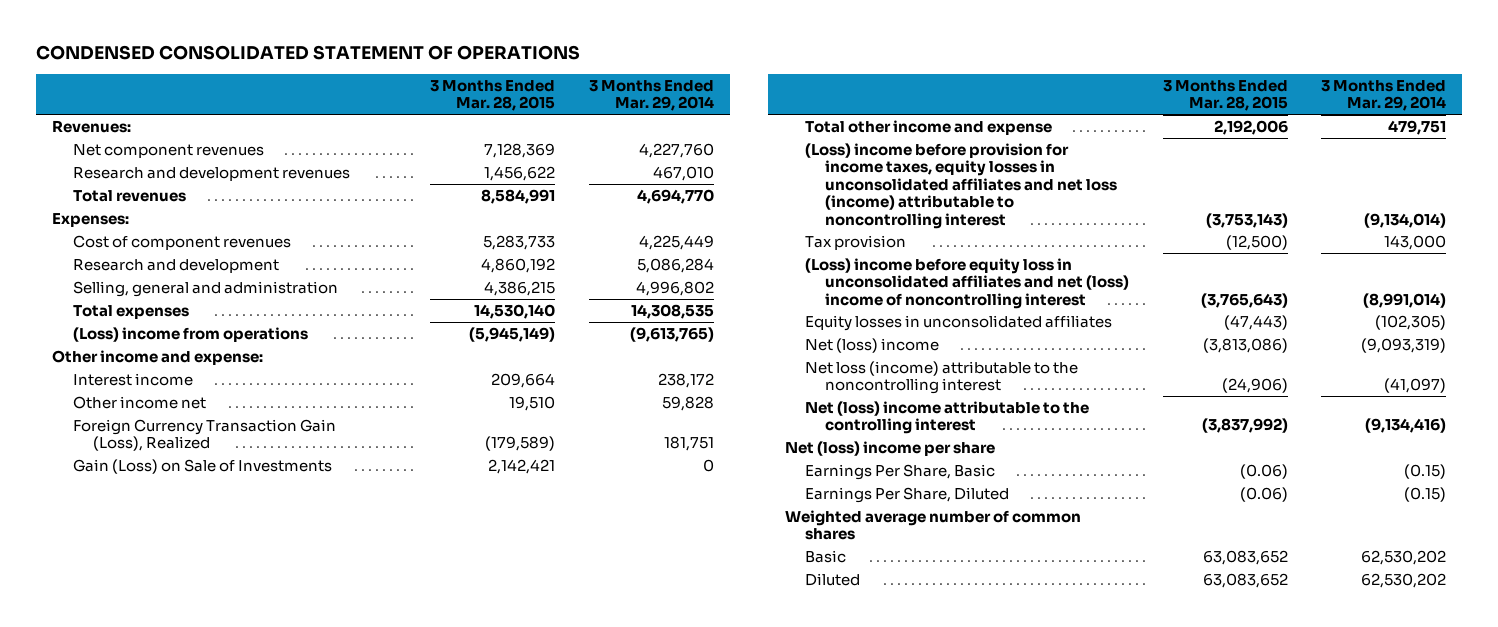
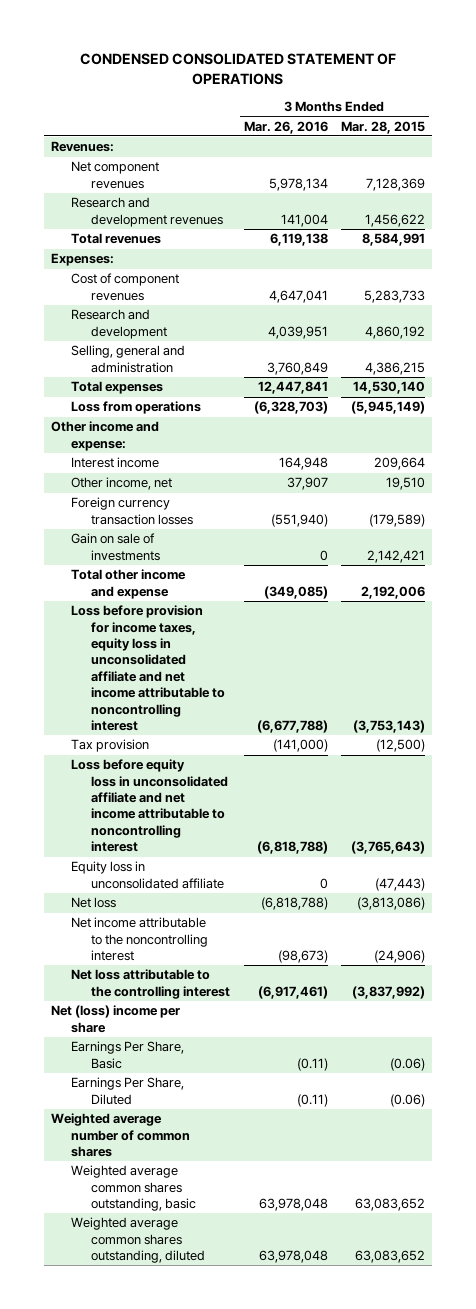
- | 3 Months Ended Mar. 28, 2015 | 3 Months Ended Mar. 29, 2014
+ | 3 Months Ended Mar. 26, 2016 | 3 Months Ended Mar. 28, 2015
- (Loss) income from operations | (5,945,149) | (9,613,765)
+ Loss from operations | (6,328,703) | (5,945,149)
- Other income net | 19,510 | 59,828
- Foreign Currency Transaction Gain (Loss), Realized | (179,589) | 181,751
- Gain (Loss) on Sale of Investments | 2,142,421 | 0
+ Other income, net | 37,907 | 19,510
+ Foreign currency transaction losses | (551,940) | (179,589)
+ Gain on sale of investments | 0 | 2,142,421
- (Loss) income before provision for income taxes, equity losses in unconsolidated affiliates and net loss (income) attributable to noncontrolling interest | (3,753,143) | (9,134,014)
+ Loss before provision for income taxes, equity loss in unconsolidated affiliate and net income attributable to noncontrolling interest | (6,677,788) | (3,753,143)
- (Loss) income before equity loss in unconsolidated affiliates and net (loss) income of noncontrolling interest | (3,765,643) | (8,991,014)
- Equity losses in unconsolidated affiliates | (47,443) | (102,305)
- Net (loss) income | (3,813,086) | (9,093,319)
- Net loss (income) attributable to the noncontrolling interest | (24,906) | (41,097)
- Net (loss) income attributable to the controlling interest | (3,837,992) | (9,134,416)
+ Loss before equity loss in unconsolidated affiliate and net income attributable to noncontrolling interest | (6,818,788) | (3,765,643)
+ Equity loss in unconsolidated affiliate | 0 | (47,443)
+ Net loss | (6,818,788) | (3,813,086)
+ Net income attributable to the noncontrolling interest | (98,673) | (24,906)
+ Net loss attributable to the controlling interest | (6,917,461) | (3,837,992)
- Basic | 63,083,652 | 62,530,202
- Diluted | 63,083,652 | 62,530,202
+ Weighted average common shares outstanding, basic | 63,978,048 | 63,083,652
+ Weighted average common shares outstanding, diluted | 63,978,048 | 63,083,652

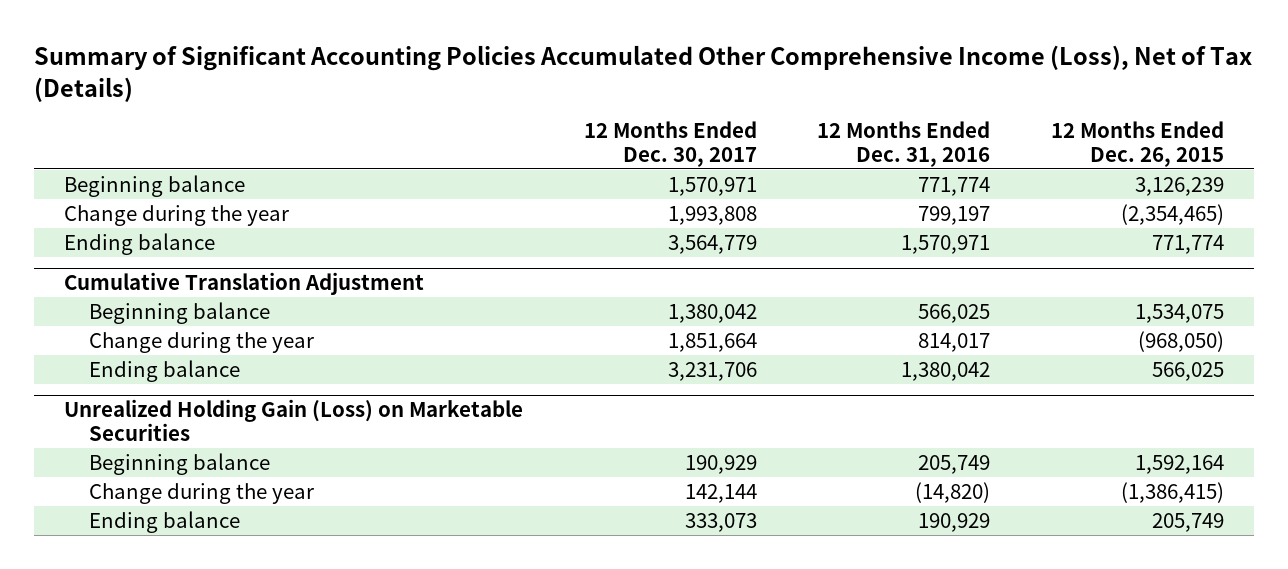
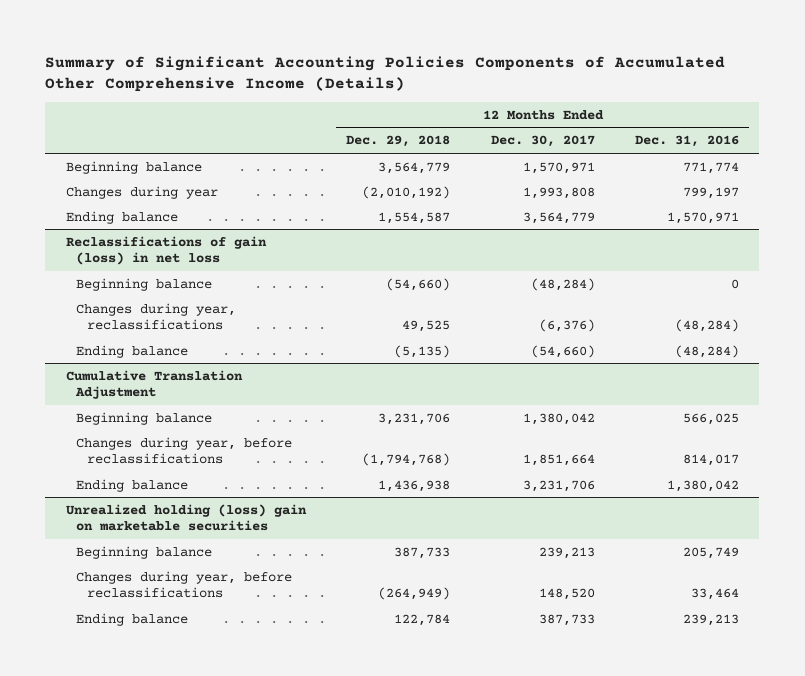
- Summary of Significant Accounting Policies Accumulated Other Comprehensive Income (Loss), Net of Tax (Details)
+ Summary of Significant Accounting Policies Components of Accumulated Other Comprehensive Income (Details)
- | 12 Months Ended Dec. 30, 2017 | 12 Months Ended Dec. 31, 2016 | 12 Months Ended Dec. 26, 2015
+ | 12 Months Ended Dec. 29, 2018 | 12 Months Ended Dec. 30, 2017 | 12 Months Ended Dec. 31, 2016
- Change during the year | 1,993,808 | 799,197 | (2,354,465)
+ Changes during year | (2,010,192) | 1,993,808 | 799,197
+ Reclassifications of gain (loss) in net loss
+ Beginning balance | (54,660) | (48,284) | 0
+ Changes during year, reclassifications | 49,525 | (6,376) | (48,284)
+ Ending balance | (5,135) | (54,660) | (48,284)
@ Cumulative Translation Adjustment
- Change during the year | 1,851,664 | 814,017 | (968,050)
+ Changes during year, before reclassifications | (1,794,768) | 1,851,664 | 814,017
- Unrealized Holding Gain (Loss) on Marketable Securities
- Beginning balance | 190,929 | 205,749 | 1,592,164
- Change during the year | 142,144 | (14,820) | (1,386,415)
- Ending balance | 333,073 | 190,929 | 205,749
+ Unrealized holding (loss) gain on marketable securities
+ Beginning balance | 387,733 | 239,213 | 205,749
+ Changes during year, before reclassifications | (264,949) | 148,520 | 33,464
+ Ending balance | 122,784 | 387,733 | 239,213

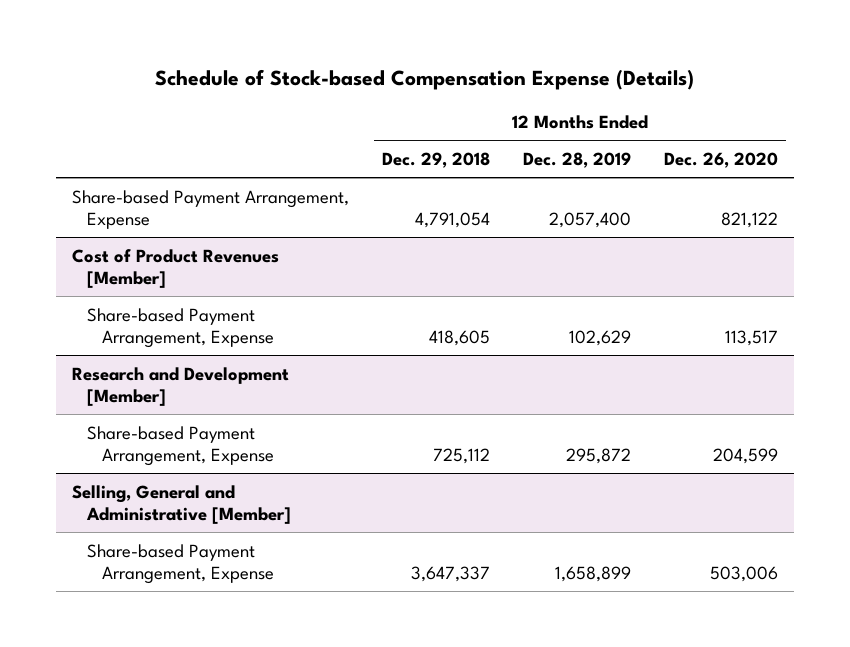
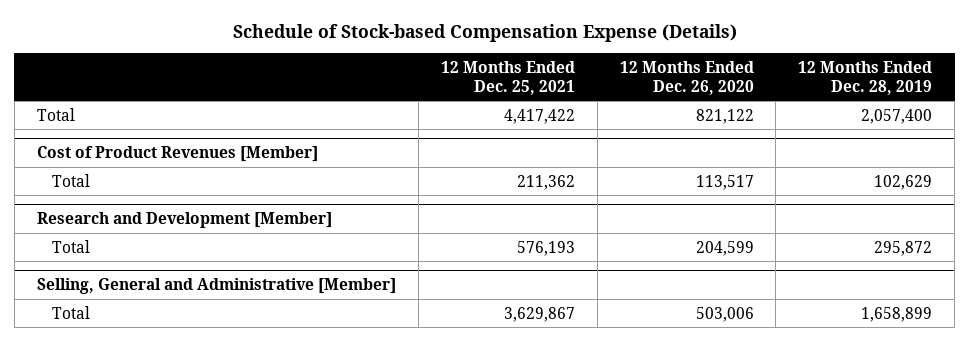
- | 12 Months Ended Dec. 29, 2018 | 12 Months Ended Dec. 28, 2019 | 12 Months Ended Dec. 26, 2020
+ | 12 Months Ended Dec. 25, 2021 | 12 Months Ended Dec. 26, 2020 | 12 Months Ended Dec. 28, 2019
- Share-based Payment Arrangement, Expense | 4,791,054 | 2,057,400 | 821,122
+ Total | 4,417,422 | 821,122 | 2,057,400
@ Cost of Product Revenues [Member]
- Share-based Payment Arrangement, Expense | 418,605 | 102,629 | 113,517
+ Total | 211,362 | 113,517 | 102,629
@ Research and Development [Member]
- Share-based Payment Arrangement, Expense | 725,112 | 295,872 | 204,599
+ Total | 576,193 | 204,599 | 295,872
@ Selling, General and Administrative [Member]
- Share-based Payment Arrangement, Expense | 3,647,337 | 1,658,899 | 503,006
+ Total | 3,629,867 | 503,006 | 1,658,899

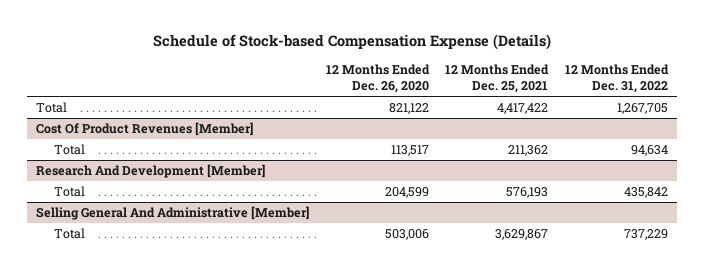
- | 12 Months Ended Dec. 25, 2021 | 12 Months Ended Dec. 26, 2020 | 12 Months Ended Dec. 28, 2019
+ | 12 Months Ended Dec. 26, 2020 | 12 Months Ended Dec. 25, 2021 | 12 Months Ended Dec. 31, 2022
- Cost of Product Revenues [Member]
+ Cost Of Product Revenues [Member]
- Research and Development [Member]
+ Research And Development [Member]
- Selling, General and Administrative [Member]
+ Selling General And Administrative [Member]

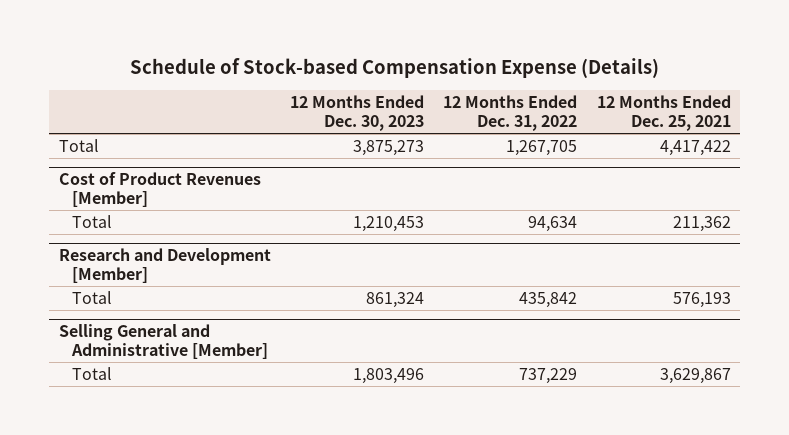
- | 12 Months Ended Dec. 26, 2020 | 12 Months Ended Dec. 25, 2021 | 12 Months Ended Dec. 31, 2022
+ | 12 Months Ended Dec. 30, 2023 | 12 Months Ended Dec. 31, 2022 | 12 Months Ended Dec. 25, 2021
- Cost Of Product Revenues [Member]
+ Cost of Product Revenues [Member]
- Research And Development [Member]
+ Research and Development [Member]
- Selling General And Administrative [Member]
+ Selling General and Administrative [Member]

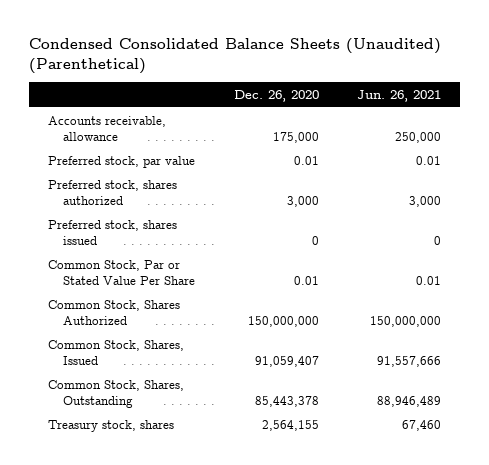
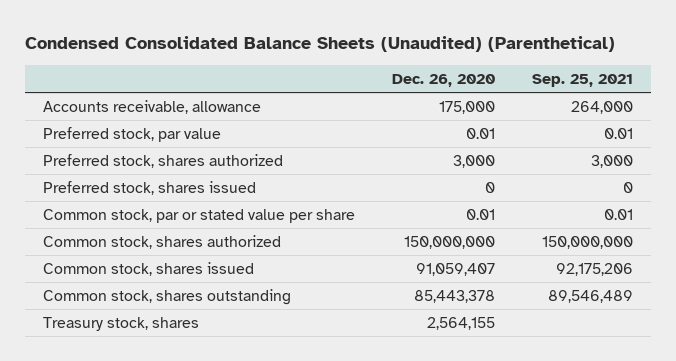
- | Dec. 26, 2020 | Jun. 26, 2021
+ | Dec. 26, 2020 | Sep. 25, 2021
- Common Stock, Par or Stated Value Per Share | 0.01 | 0.01
- Common Stock, Shares Authorized | 150,000,000 | 150,000,000
- Common Stock, Shares, Issued | 91,059,407 | 91,557,666
- Common Stock, Shares, Outstanding | 85,443,378 | 88,946,489
+ Common stock, par or stated value per share | 0.01 | 0.01
+ Common stock, shares authorized | 150,000,000 | 150,000,000
+ Common stock, shares issued | 91,059,407 | 92,175,206
+ Common stock, shares outstanding | 85,443,378 | 89,546,489

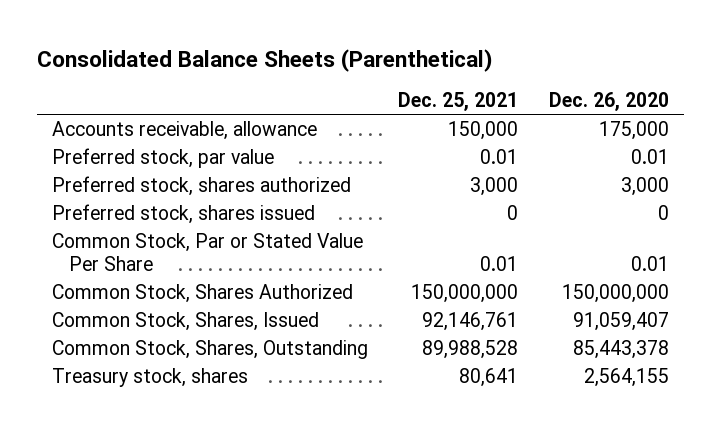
- Condensed Consolidated Balance Sheets (Unaudited) (Parenthetical)
+ Consolidated Balance Sheets (Parenthetical)
- | Dec. 26, 2020 | Sep. 25, 2021
+ | Dec. 25, 2021 | Dec. 26, 2020
- Common stock, par or stated value per share | 0.01 | 0.01
- Common stock, shares authorized | 150,000,000 | 150,000,000
- Common stock, shares issued | 91,059,407 | 92,175,206
- Common stock, shares outstanding | 85,443,378 | 89,546,489
+ Common Stock, Par or Stated Value Per Share | 0.01 | 0.01
+ Common Stock, Shares Authorized | 150,000,000 | 150,000,000
+ Common Stock, Shares, Issued | 92,146,761 | 91,059,407
+ Common Stock, Shares, Outstanding | 89,988,528 | 85,443,378

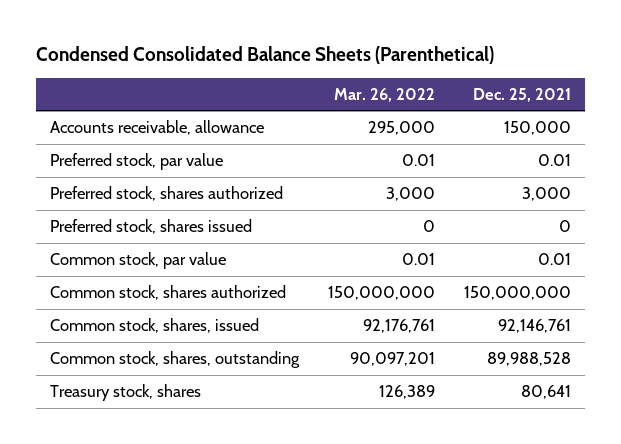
- Consolidated Balance Sheets (Parenthetical)
+ Condensed Consolidated Balance Sheets (Parenthetical)
- | Dec. 25, 2021 | Dec. 26, 2020
+ | Mar. 26, 2022 | Dec. 25, 2021
- Common Stock, Par or Stated Value Per Share | 0.01 | 0.01
- Common Stock, Shares Authorized | 150,000,000 | 150,000,000
- Common Stock, Shares, Issued | 92,146,761 | 91,059,407
- Common Stock, Shares, Outstanding | 89,988,528 | 85,443,378
+ Common stock, par value | 0.01 | 0.01
+ Common stock, shares authorized | 150,000,000 | 150,000,000
+ Common stock, shares, issued | 92,176,761 | 92,146,761
+ Common stock, shares, outstanding | 90,097,201 | 89,988,528

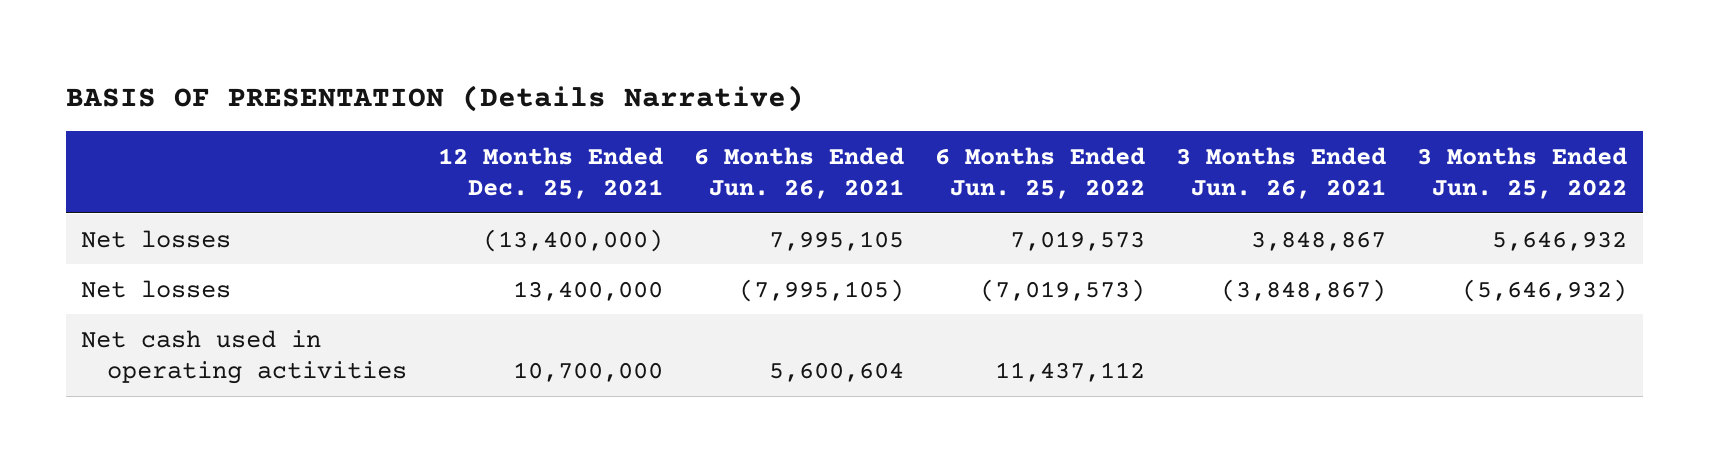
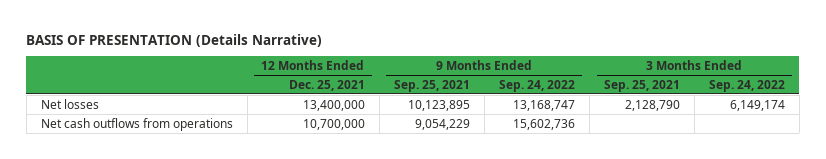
- | 12 Months Ended Dec. 25, 2021 | 6 Months Ended Jun. 26, 2021 | 6 Months Ended Jun. 25, 2022 | 3 Months Ended Jun. 26, 2021 | 3 Months Ended Jun. 25, 2022
+ | 12 Months Ended Dec. 25, 2021 | 9 Months Ended Sep. 25, 2021 | 9 Months Ended Sep. 24, 2022 | 3 Months Ended Sep. 25, 2021 | 3 Months Ended Sep. 24, 2022
- Net losses | (13,400,000) | 7,995,105 | 7,019,573 | 3,848,867 | 5,646,932
- Net cash used in operating activities | 10,700,000 | 5,600,604 | 11,437,112 | |
+ Net cash outflows from operations | 10,700,000 | 9,054,229 | 15,602,736 | |

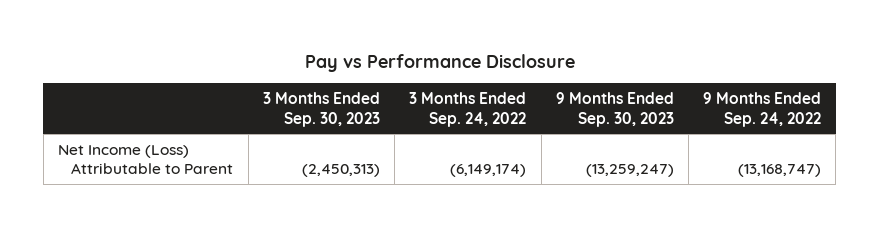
- BASIS OF PRESENTATION (Details Narrative)
+ Pay vs Performance Disclosure
- | 12 Months Ended Dec. 25, 2021 | 9 Months Ended Sep. 25, 2021 | 9 Months Ended Sep. 24, 2022 | 3 Months Ended Sep. 25, 2021 | 3 Months Ended Sep. 24, 2022
+ | 3 Months Ended Sep. 30, 2023 | 3 Months Ended Sep. 24, 2022 | 9 Months Ended Sep. 30, 2023 | 9 Months Ended Sep. 24, 2022
- Net losses | 13,400,000 | 10,123,895 | 13,168,747 | 2,128,790 | 6,149,174
- Net cash outflows from operations | 10,700,000 | 9,054,229 | 15,602,736 | |
+ Net Income (Loss) Attributable to Parent | (2,450,313) | (6,149,174) | (13,259,247) | (13,168,747)

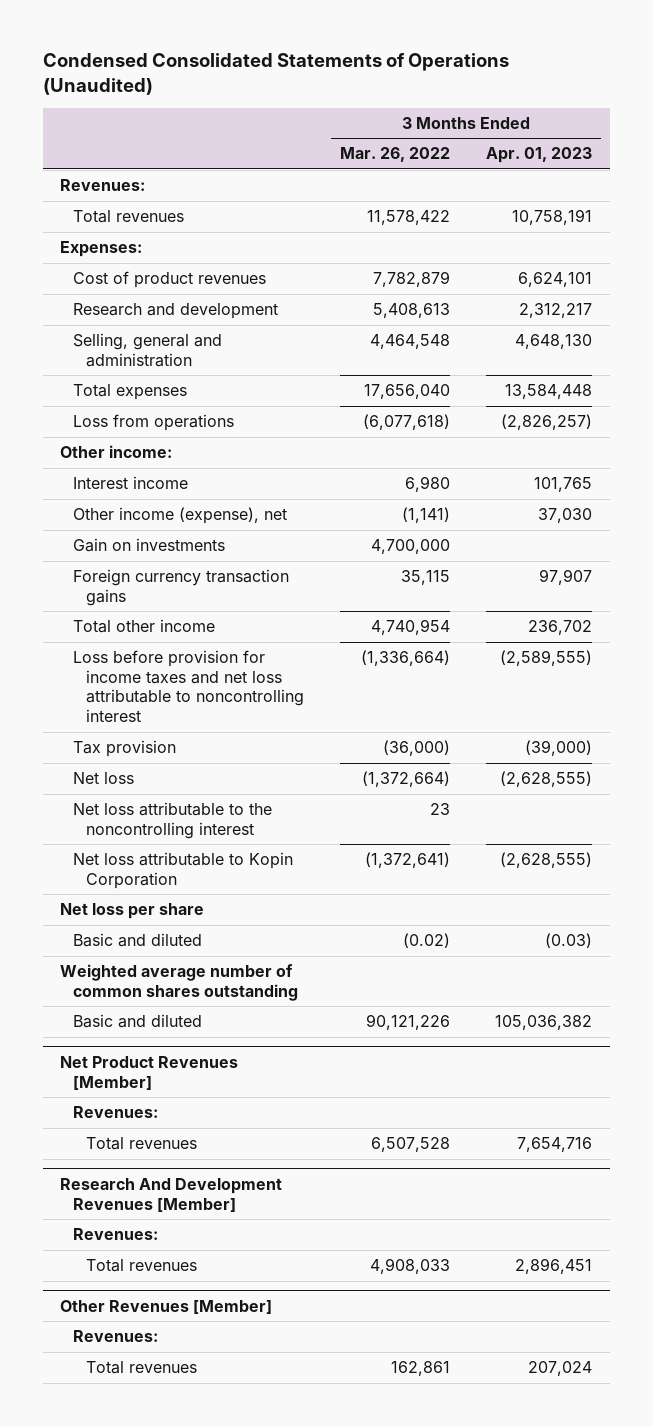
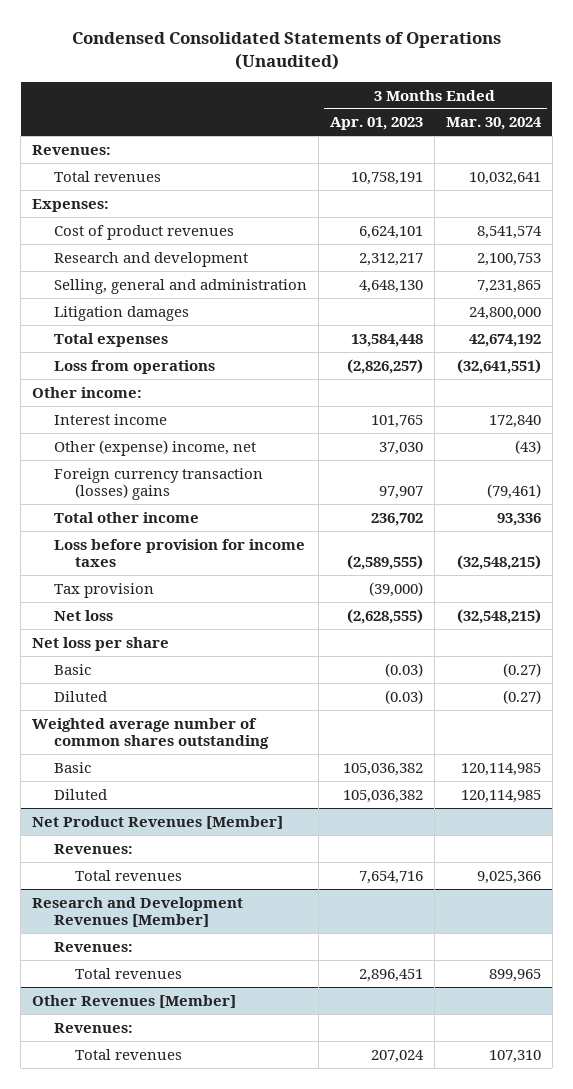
- | 3 Months Ended Mar. 26, 2022 | 3 Months Ended Apr. 01, 2023
+ | 3 Months Ended Apr. 01, 2023 | 3 Months Ended Mar. 30, 2024
+ Litigation damages | | 24,800,000
- Other income (expense), net | (1,141) | 37,030
- Gain on investments | 4,700,000 |
- Foreign currency transaction gains | 35,115 | 97,907
+ Other (expense) income, net | 37,030 | (43)
+ Foreign currency transaction (losses) gains | 97,907 | (79,461)
- Loss before provision for income taxes and net loss attributable to noncontrolling interest | (1,336,664) | (2,589,555)
+ Loss before provision for income taxes | (2,589,555) | (32,548,215)
- Net loss attributable to the noncontrolling interest | 23 |
- Net loss attributable to Kopin Corporation | (1,372,641) | (2,628,555)
- Basic and diluted | (0.02) | (0.03)
+ Basic | (0.03) | (0.27)
+ Diluted | (0.03) | (0.27)
- Basic and diluted | 90,121,226 | 105,036,382
+ Basic | 105,036,382 | 120,114,985
+ Diluted | 105,036,382 | 120,114,985
- Research And Development Revenues [Member]
+ Research and Development Revenues [Member]

